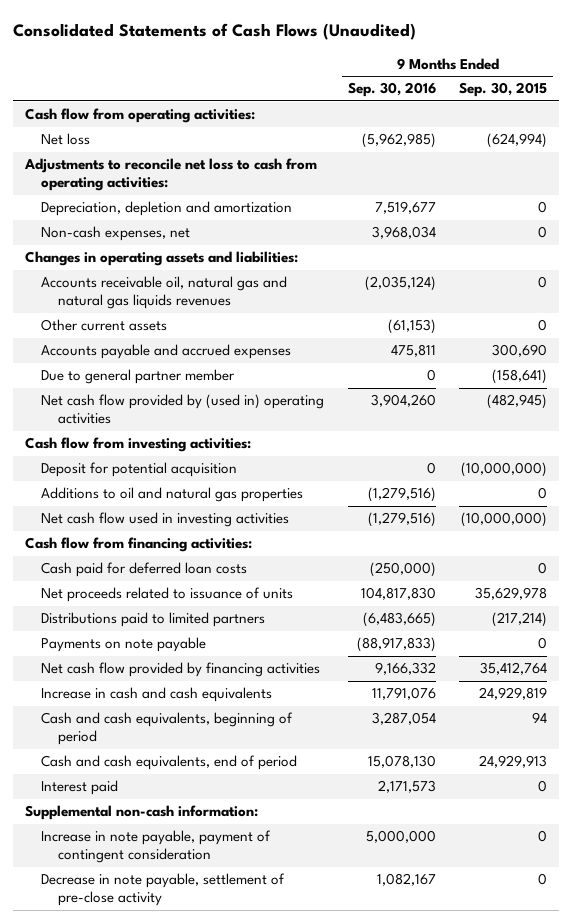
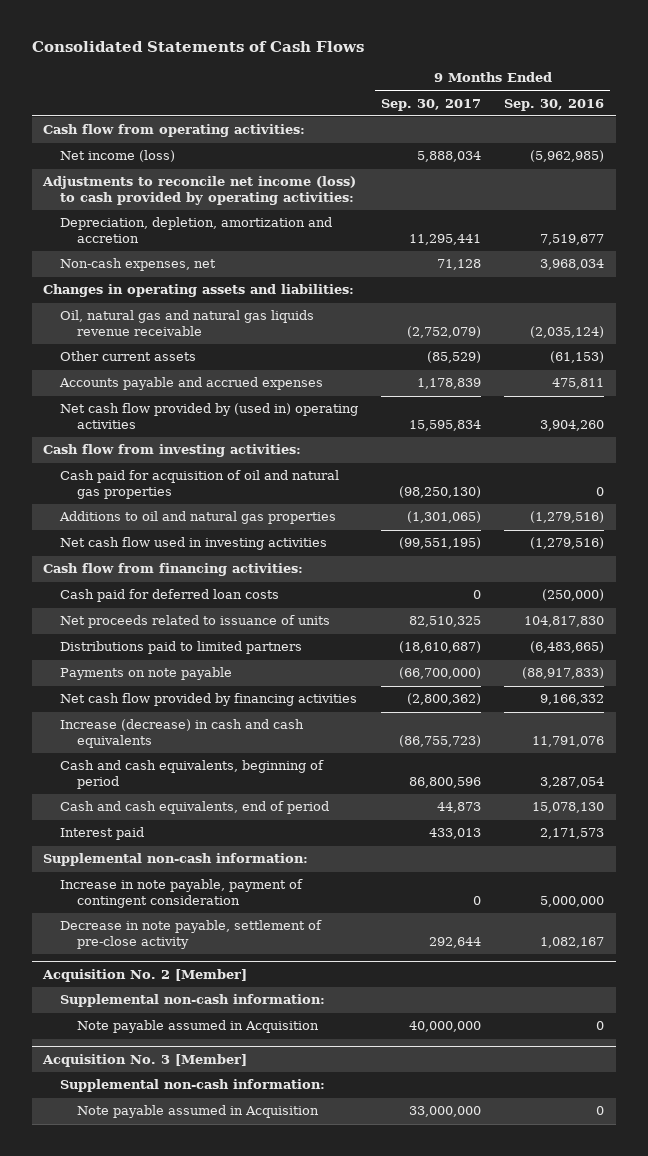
- Consolidated Statements of Cash Flows (Unaudited)
+ Consolidated Statements of Cash Flows
- | 9 Months Ended Sep. 30, 2016 | 9 Months Ended Sep. 30, 2015
+ | 9 Months Ended Sep. 30, 2017 | 9 Months Ended Sep. 30, 2016
- Net loss | (5,962,985) | (624,994)
- Adjustments to reconcile net loss to cash from operating activities:
- Depreciation, depletion and amortization | 7,519,677 | 0
+ Net income (loss) | 5,888,034 | (5,962,985)
+ Adjustments to reconcile net income (loss) to cash provided by operating activities:
+ Depreciation, depletion, amortization and accretion | 11,295,441 | 7,519,677
- Accounts receivable oil, natural gas and natural gas liquids revenues | (2,035,124) | 0
+ Oil, natural gas and natural gas liquids revenue receivable | (2,752,079) | (2,035,124)
- Due to general partner member | 0 | (158,641)
- Deposit for potential acquisition | 0 | (10,000,000)
+ Cash paid for acquisition of oil and natural gas properties | (98,250,130) | 0
- Increase in cash and cash equivalents | 11,791,076 | 24,929,819
+ Increase (decrease) in cash and cash equivalents | (86,755,723) | 11,791,076
+ Acquisition No. 2 [Member]
+ Supplemental non-cash information:
+ Note payable assumed in Acquisition | 40,000,000 | 0
+ Acquisition No. 3 [Member]
+ Supplemental non-cash information:
+ Note payable assumed in Acquisition | 33,000,000 | 0

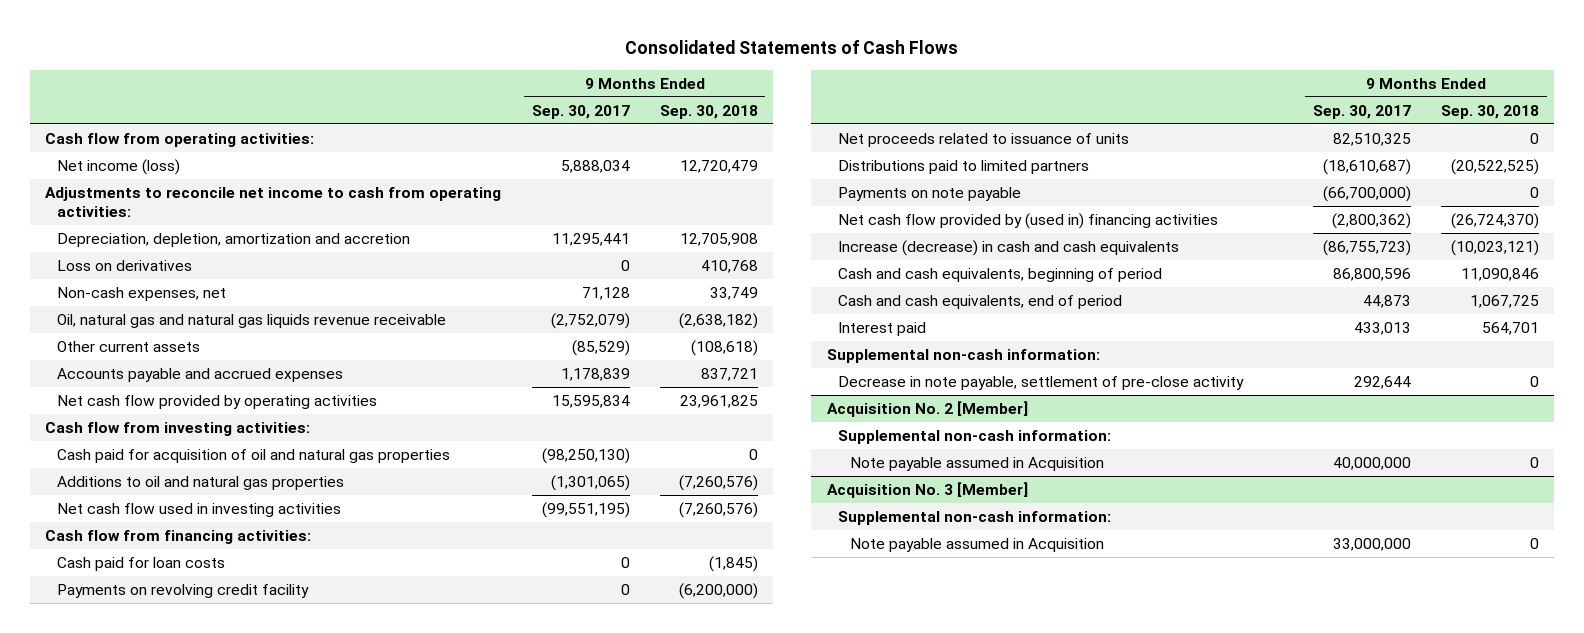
- | 9 Months Ended Sep. 30, 2017 | 9 Months Ended Sep. 30, 2016
+ | 9 Months Ended Sep. 30, 2017 | 9 Months Ended Sep. 30, 2018
- Adjustments to reconcile net income (loss) to cash provided by operating activities:
+ Adjustments to reconcile net income to cash from operating activities:
+ Loss on derivatives | 0 | 410,768
- Changes in operating assets and liabilities:
- Net cash flow provided by (used in) operating activities | 15,595,834 | 3,904,260
+ Net cash flow provided by operating activities | 15,595,834 | 23,961,825
- Cash paid for deferred loan costs | 0 | (250,000)
+ Cash paid for loan costs | 0 | (1,845)
+ Payments on revolving credit facility | 0 | (6,200,000)
- Net cash flow provided by financing activities | (2,800,362) | 9,166,332
+ Net cash flow provided by (used in) financing activities | (2,800,362) | (26,724,370)
- Increase in note payable, payment of contingent consideration | 0 | 5,000,000

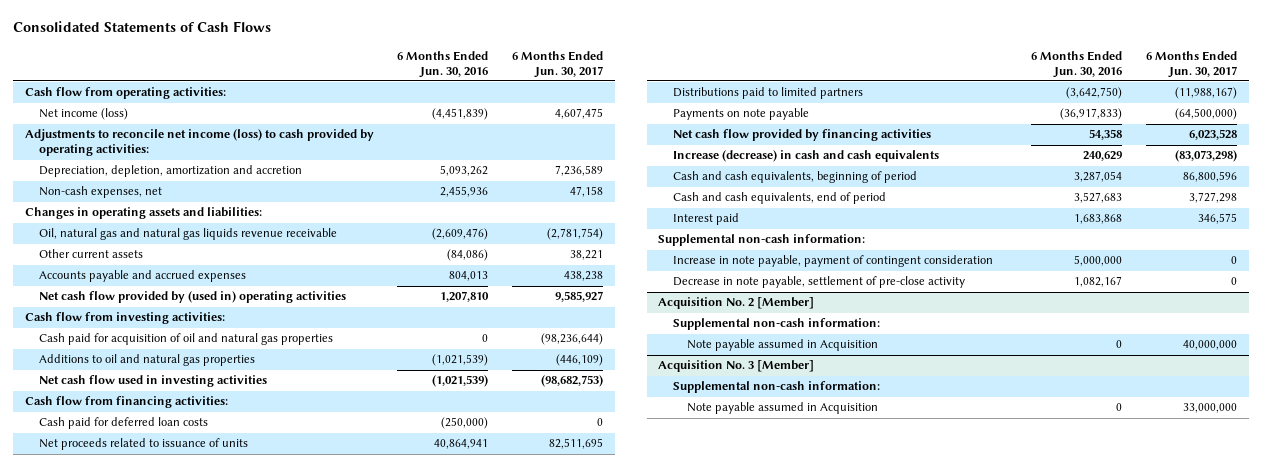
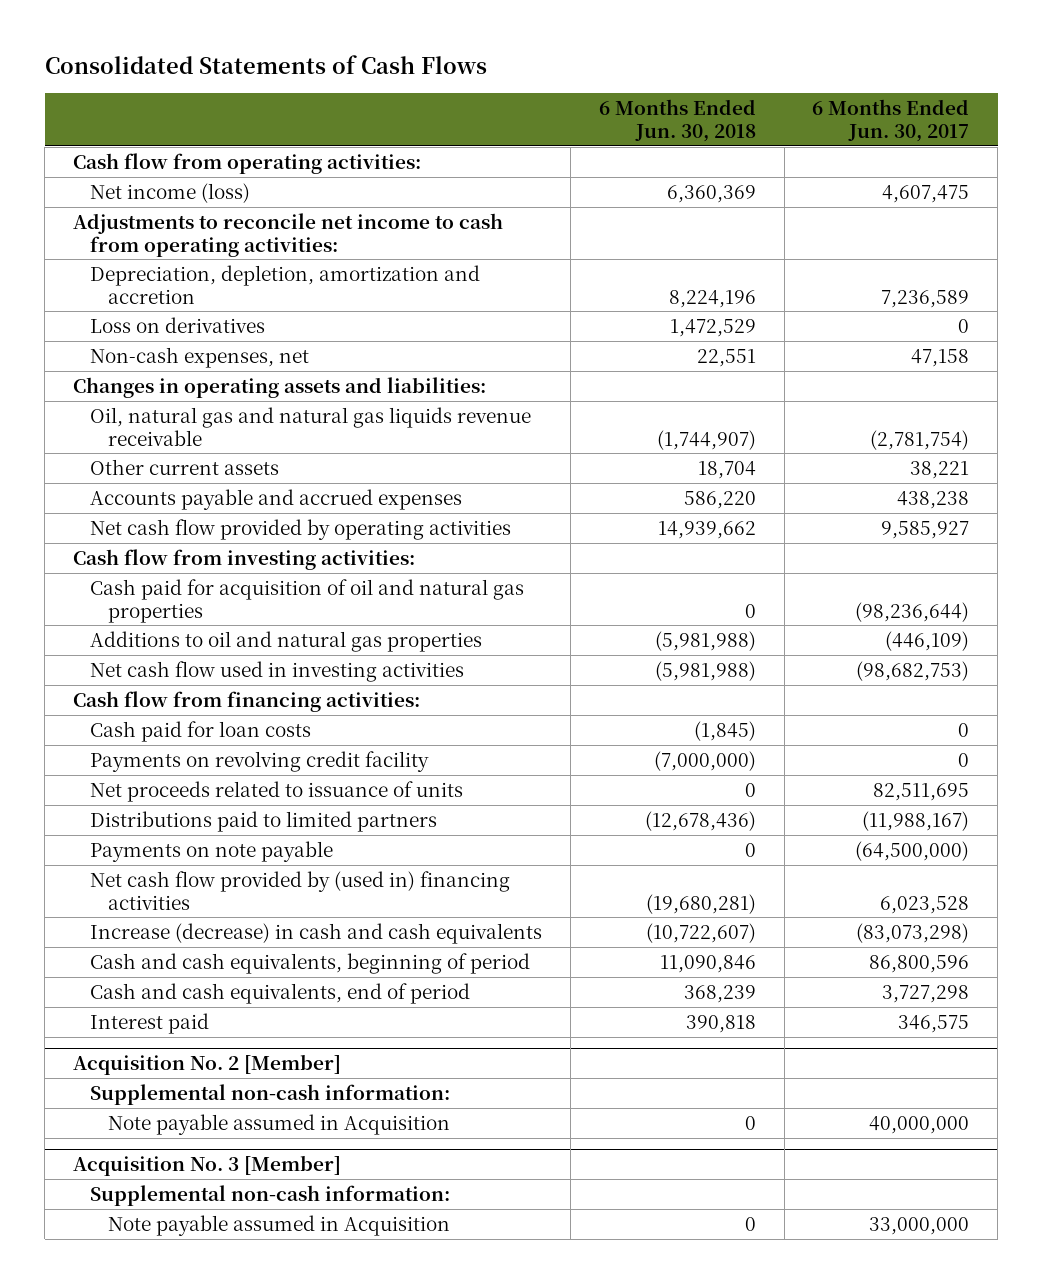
- | 6 Months Ended Jun. 30, 2016 | 6 Months Ended Jun. 30, 2017
+ | 6 Months Ended Jun. 30, 2018 | 6 Months Ended Jun. 30, 2017
- Adjustments to reconcile net income (loss) to cash provided by operating activities:
+ Adjustments to reconcile net income to cash from operating activities:
+ Loss on derivatives | 1,472,529 | 0
- Net cash flow provided by (used in) operating activities | 1,207,810 | 9,585,927
+ Net cash flow provided by operating activities | 14,939,662 | 9,585,927
- Cash paid for deferred loan costs | (250,000) | 0
+ Cash paid for loan costs | (1,845) | 0
+ Payments on revolving credit facility | (7,000,000) | 0
- Net cash flow provided by financing activities | 54,358 | 6,023,528
+ Net cash flow provided by (used in) financing activities | (19,680,281) | 6,023,528
- Supplemental non-cash information:
- Increase in note payable, payment of contingent consideration | 5,000,000 | 0
- Decrease in note payable, settlement of pre-close activity | 1,082,167 | 0

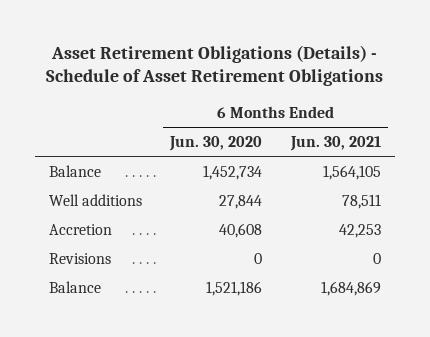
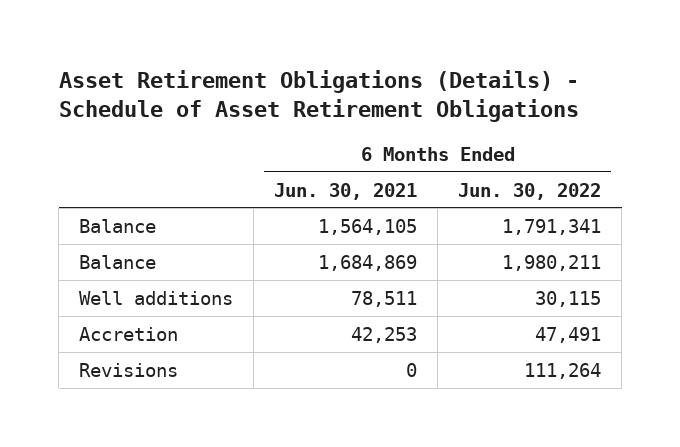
- | 6 Months Ended Jun. 30, 2020 | 6 Months Ended Jun. 30, 2021
+ | 6 Months Ended Jun. 30, 2021 | 6 Months Ended Jun. 30, 2022
moved up: Balance | 1,684,869 | 1,980,211

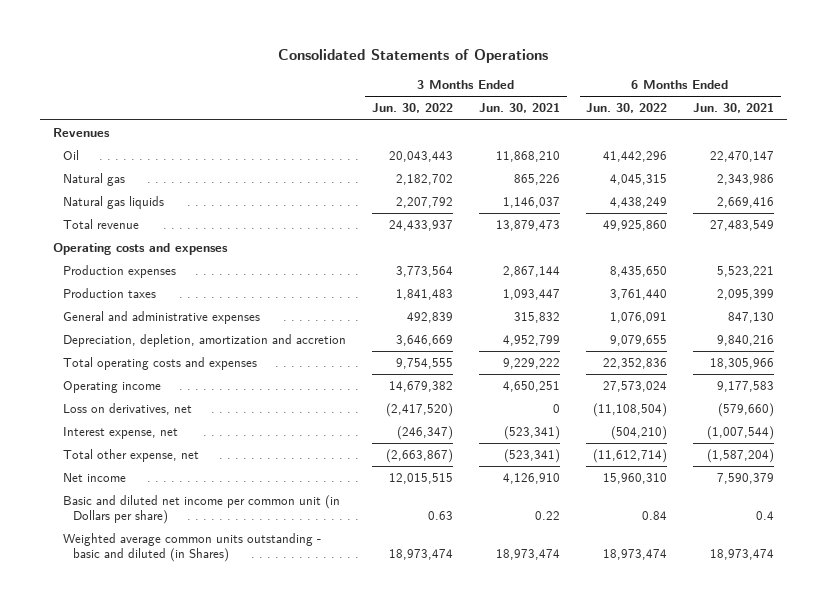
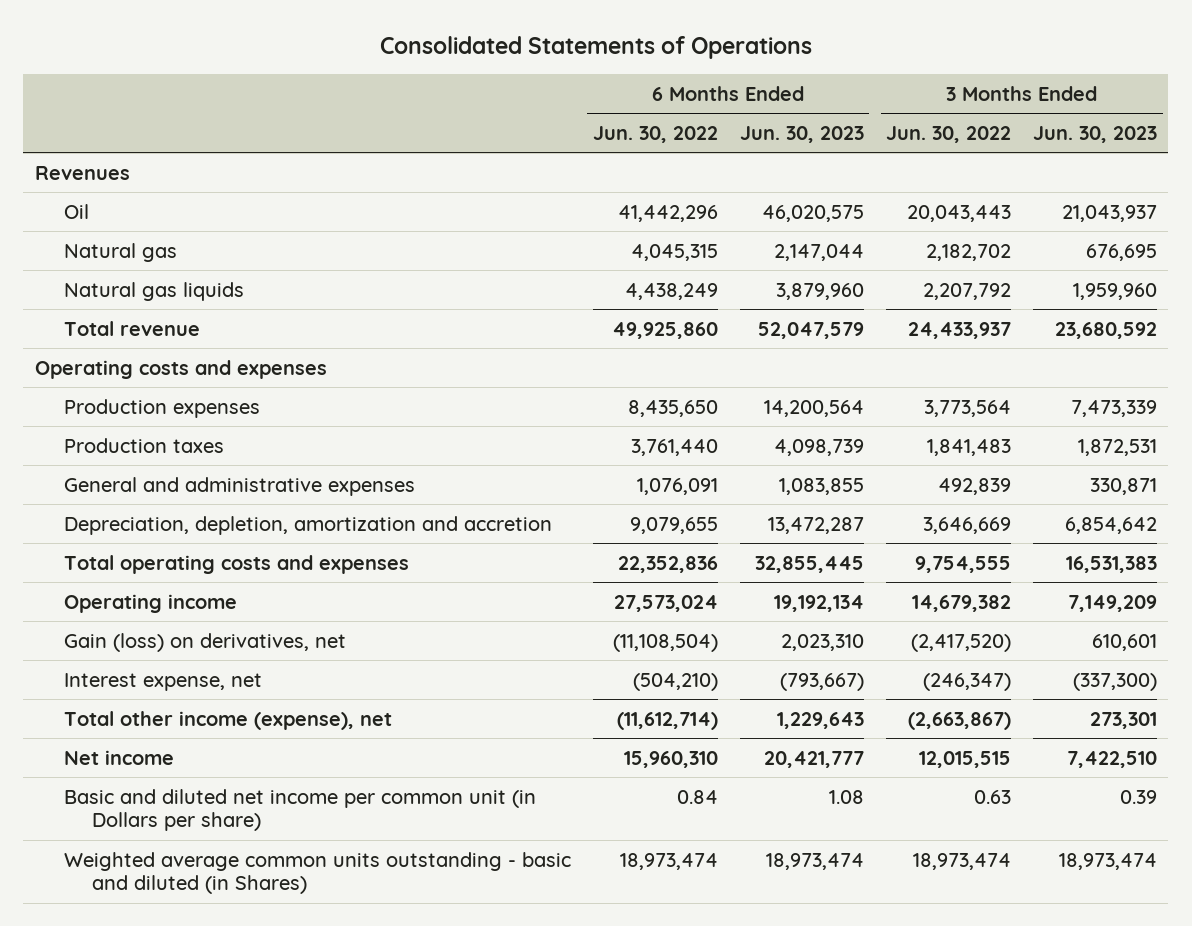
- | 3 Months Ended Jun. 30, 2022 | 3 Months Ended Jun. 30, 2021 | 6 Months Ended Jun. 30, 2022 | 6 Months Ended Jun. 30, 2021
+ | 6 Months Ended Jun. 30, 2022 | 6 Months Ended Jun. 30, 2023 | 3 Months Ended Jun. 30, 2022 | 3 Months Ended Jun. 30, 2023
- Loss on derivatives, net | (2,417,520) | 0 | (11,108,504) | (579,660)
+ Gain (loss) on derivatives, net | (11,108,504) | 2,023,310 | (2,417,520) | 610,601
- Total other expense, net | (2,663,867) | (523,341) | (11,612,714) | (1,587,204)
+ Total other income (expense), net | (11,612,714) | 1,229,643 | (2,663,867) | 273,301

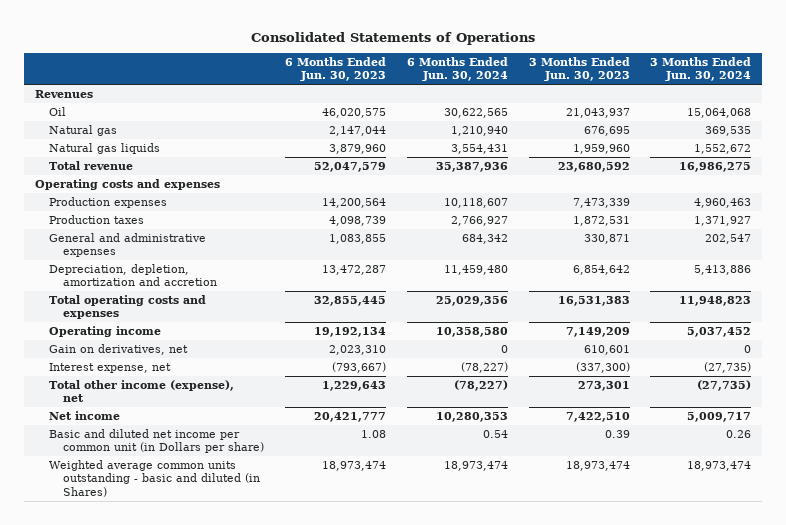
- | 6 Months Ended Jun. 30, 2022 | 6 Months Ended Jun. 30, 2023 | 3 Months Ended Jun. 30, 2022 | 3 Months Ended Jun. 30, 2023
+ | 6 Months Ended Jun. 30, 2023 | 6 Months Ended Jun. 30, 2024 | 3 Months Ended Jun. 30, 2023 | 3 Months Ended Jun. 30, 2024
- Gain (loss) on derivatives, net | (11,108,504) | 2,023,310 | (2,417,520) | 610,601
+ Gain on derivatives, net | 2,023,310 | 0 | 610,601 | 0

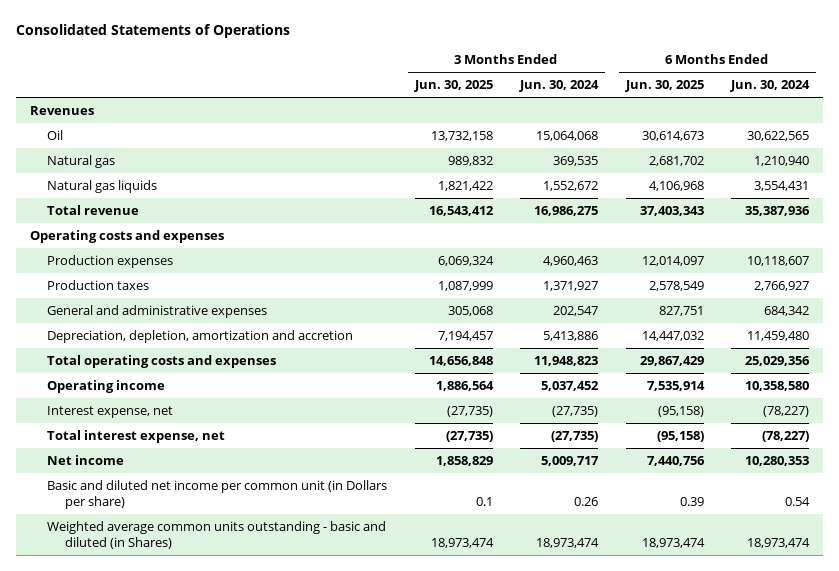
- | 6 Months Ended Jun. 30, 2023 | 6 Months Ended Jun. 30, 2024 | 3 Months Ended Jun. 30, 2023 | 3 Months Ended Jun. 30, 2024
+ | 3 Months Ended Jun. 30, 2025 | 3 Months Ended Jun. 30, 2024 | 6 Months Ended Jun. 30, 2025 | 6 Months Ended Jun. 30, 2024
- Gain on derivatives, net | 2,023,310 | 0 | 610,601 | 0
- Total other income (expense), net | 1,229,643 | (78,227) | 273,301 | (27,735)
+ Total interest expense, net | (27,735) | (27,735) | (95,158) | (78,227)

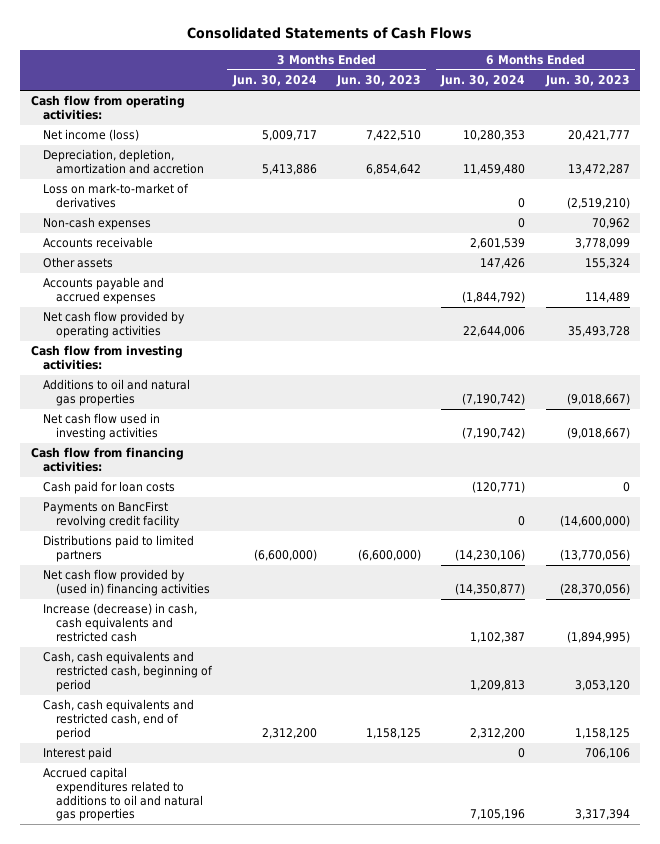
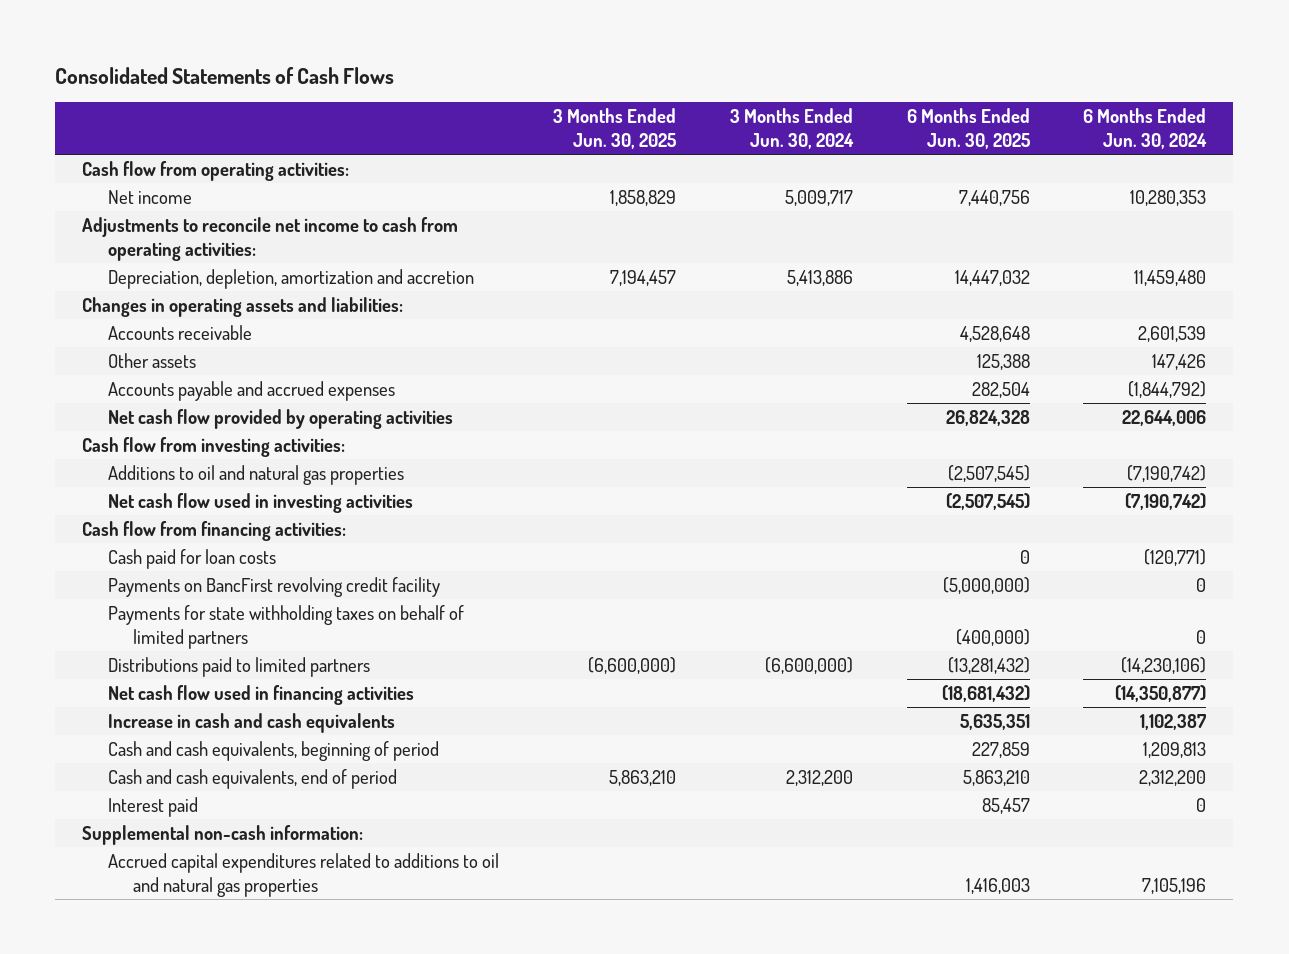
- | 3 Months Ended Jun. 30, 2024 | 3 Months Ended Jun. 30, 2023 | 6 Months Ended Jun. 30, 2024 | 6 Months Ended Jun. 30, 2023
+ | 3 Months Ended Jun. 30, 2025 | 3 Months Ended Jun. 30, 2024 | 6 Months Ended Jun. 30, 2025 | 6 Months Ended Jun. 30, 2024
- Net income (loss) | 5,009,717 | 7,422,510 | 10,280,353 | 20,421,777
+ Net income | 1,858,829 | 5,009,717 | 7,440,756 | 10,280,353
+ Adjustments to reconcile net income to cash from operating activities:
- Loss on mark-to-market of derivatives | | | 0 | (2,519,210)
- Non-cash expenses | | | 0 | 70,962
+ Changes in operating assets and liabilities:
+ Payments for state withholding taxes on behalf of limited partners | | | (400,000) | 0
- Net cash flow provided by (used in) financing activities | | | (14,350,877) | (28,370,056)
- Increase (decrease) in cash, cash equivalents and restricted cash | | | 1,102,387 | (1,894,995)
- Cash, cash equivalents and restricted cash, beginning of period | | | 1,209,813 | 3,053,120
- Cash, cash equivalents and restricted cash, end of period | 2,312,200 | 1,158,125 | 2,312,200 | 1,158,125
+ Net cash flow used in financing activities | | | (18,681,432) | (14,350,877)
+ Increase in cash and cash equivalents | | | 5,635,351 | 1,102,387
+ Cash and cash equivalents, beginning of period | | | 227,859 | 1,209,813
+ Cash and cash equivalents, end of period | 5,863,210 | 2,312,200 | 5,863,210 | 2,312,200
+ Supplemental non-cash information:

